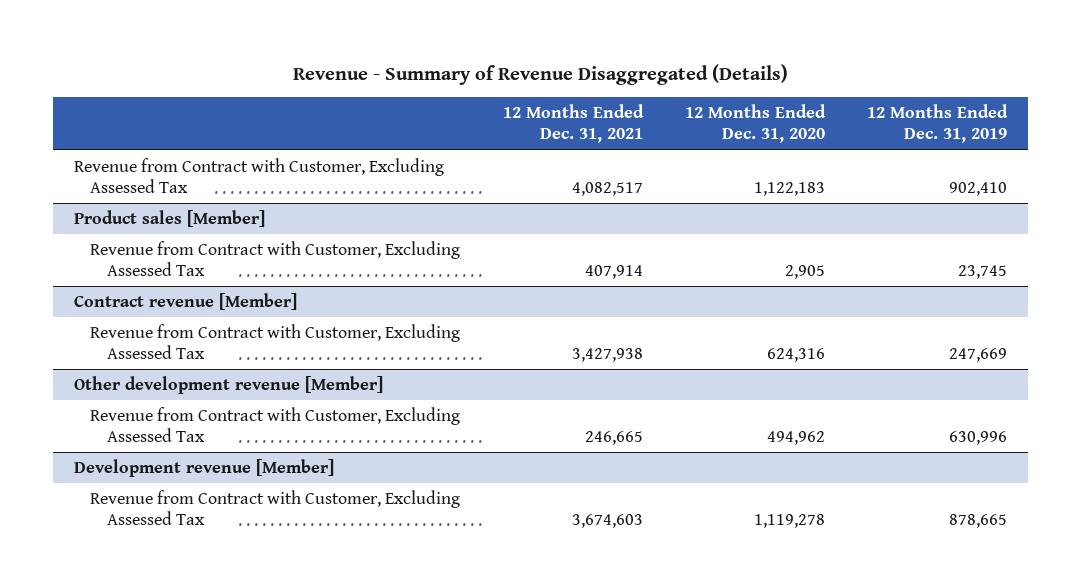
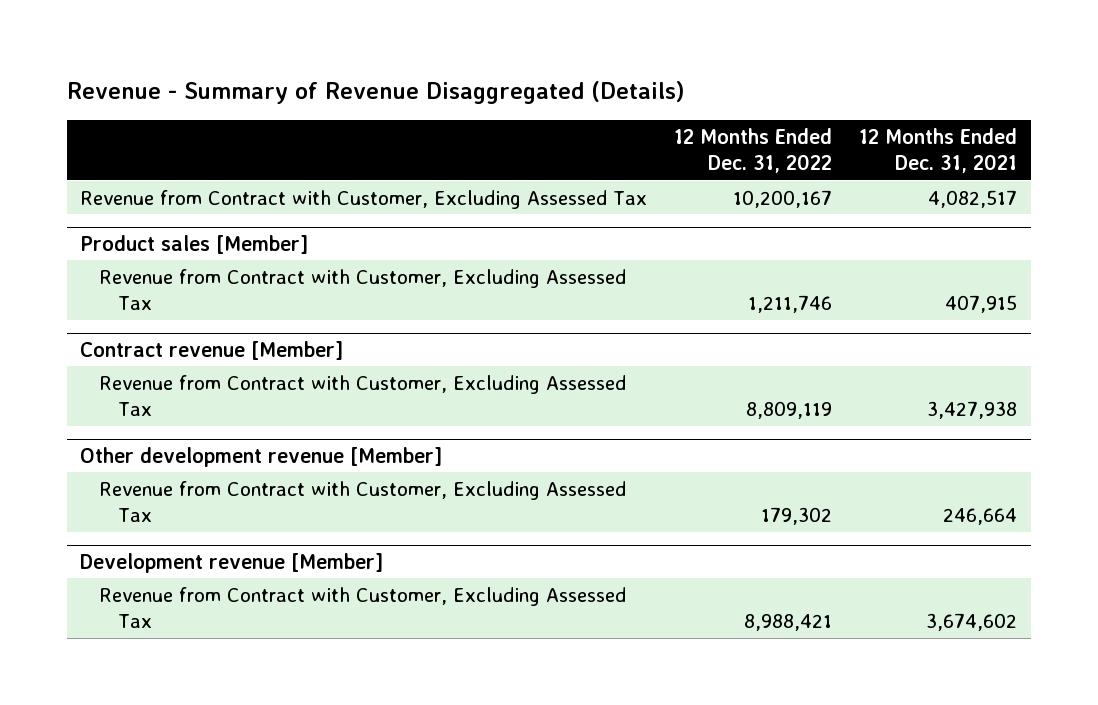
- | 12 Months Ended Dec. 31, 2021 | 12 Months Ended Dec. 31, 2020 | 12 Months Ended Dec. 31, 2019
+ | 12 Months Ended Dec. 31, 2022 | 12 Months Ended Dec. 31, 2021
@ Product sales [Member]
- Revenue from Contract with Customer, Excluding Assessed Tax | 407,914 | 2,905 | 23,745
+ Revenue from Contract with Customer, Excluding Assessed Tax | 1,211,746 | 407,915
@ Other development revenue [Member]
- Revenue from Contract with Customer, Excluding Assessed Tax | 246,665 | 494,962 | 630,996
+ Revenue from Contract with Customer, Excluding Assessed Tax | 179,302 | 246,664
@ Development revenue [Member]
- Revenue from Contract with Customer, Excluding Assessed Tax | 3,674,603 | 1,119,278 | 878,665
+ Revenue from Contract with Customer, Excluding Assessed Tax | 8,988,421 | 3,674,602

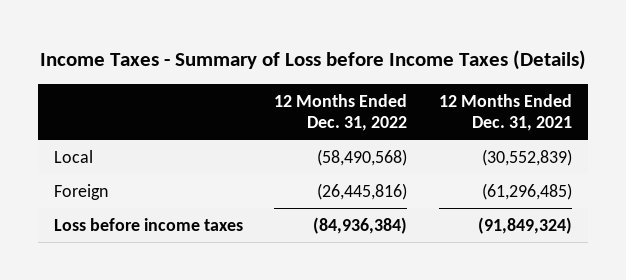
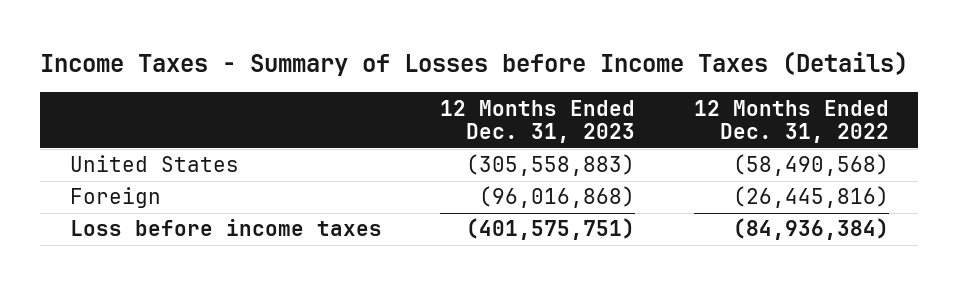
- Income Taxes - Summary of Loss before Income Taxes (Details)
+ Income Taxes - Summary of Losses before Income Taxes (Details)
- | 12 Months Ended Dec. 31, 2022 | 12 Months Ended Dec. 31, 2021
+ | 12 Months Ended Dec. 31, 2023 | 12 Months Ended Dec. 31, 2022
- Local | (58,490,568) | (30,552,839)
+ United States | (305,558,883) | (58,490,568)

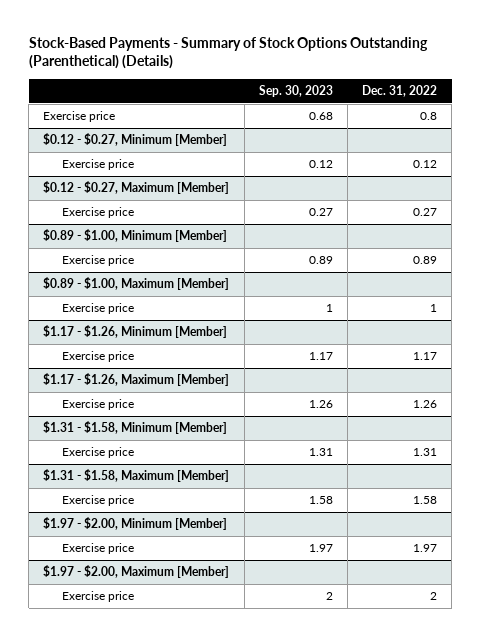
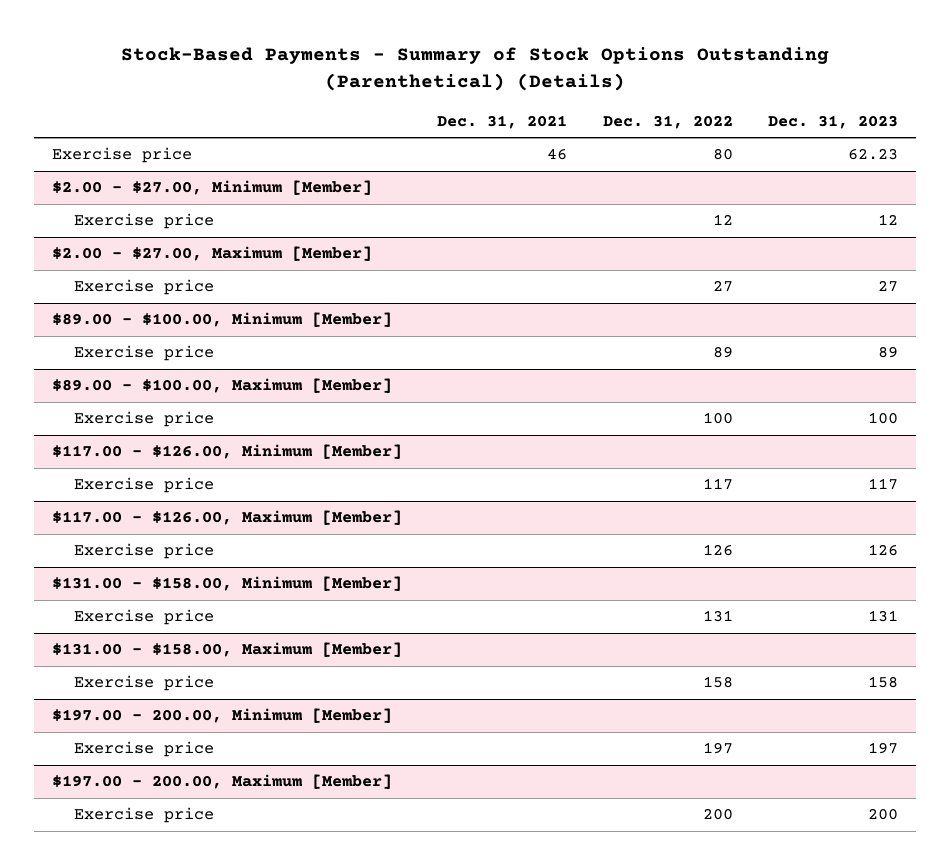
- | Sep. 30, 2023 | Dec. 31, 2022
+ | Dec. 31, 2021 | Dec. 31, 2022 | Dec. 31, 2023
- Exercise price | 0.68 | 0.8
- $0.12 - $0.27, Minimum [Member]
- Exercise price | 0.12 | 0.12
- $0.12 - $0.27, Maximum [Member]
- Exercise price | 0.27 | 0.27
- $0.89 - $1.00, Minimum [Member]
- Exercise price | 0.89 | 0.89
- $0.89 - $1.00, Maximum [Member]
- Exercise price | 1 | 1
- $1.17 - $1.26, Minimum [Member]
- Exercise price | 1.17 | 1.17
- $1.17 - $1.26, Maximum [Member]
- Exercise price | 1.26 | 1.26
- $1.31 - $1.58, Minimum [Member]
- Exercise price | 1.31 | 1.31
- $1.31 - $1.58, Maximum [Member]
- Exercise price | 1.58 | 1.58
- $1.97 - $2.00, Minimum [Member]
- Exercise price | 1.97 | 1.97
- $1.97 - $2.00, Maximum [Member]
- Exercise price | 2 | 2
+ Exercise price | 46 | 80 | 62.23
+ $2.00 - $27.00, Minimum [Member]
+ Exercise price | | 12 | 12
+ $2.00 - $27.00, Maximum [Member]
+ Exercise price | | 27 | 27
+ $89.00 - $100.00, Minimum [Member]
+ Exercise price | | 89 | 89
+ $89.00 - $100.00, Maximum [Member]
+ Exercise price | | 100 | 100
+ $117.00 - $126.00, Minimum [Member]
+ Exercise price | | 117 | 117
+ $117.00 - $126.00, Maximum [Member]
+ Exercise price | | 126 | 126
+ $131.00 - $158.00, Minimum [Member]
+ Exercise price | | 131 | 131
+ $131.00 - $158.00, Maximum [Member]
+ Exercise price | | 158 | 158
+ $197.00 - 200.00, Minimum [Member]
+ Exercise price | | 197 | 197
+ $197.00 - 200.00, Maximum [Member]
+ Exercise price | | 200 | 200

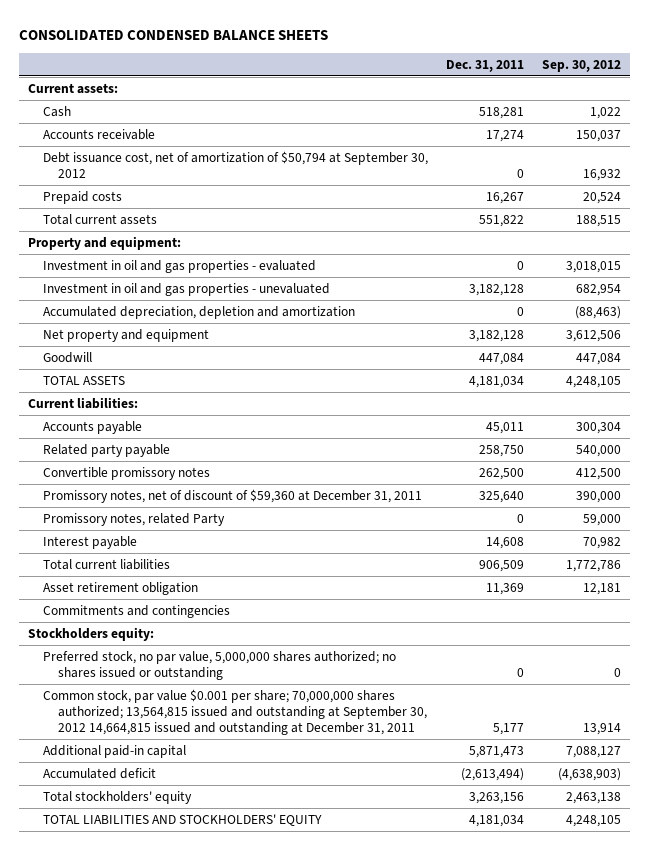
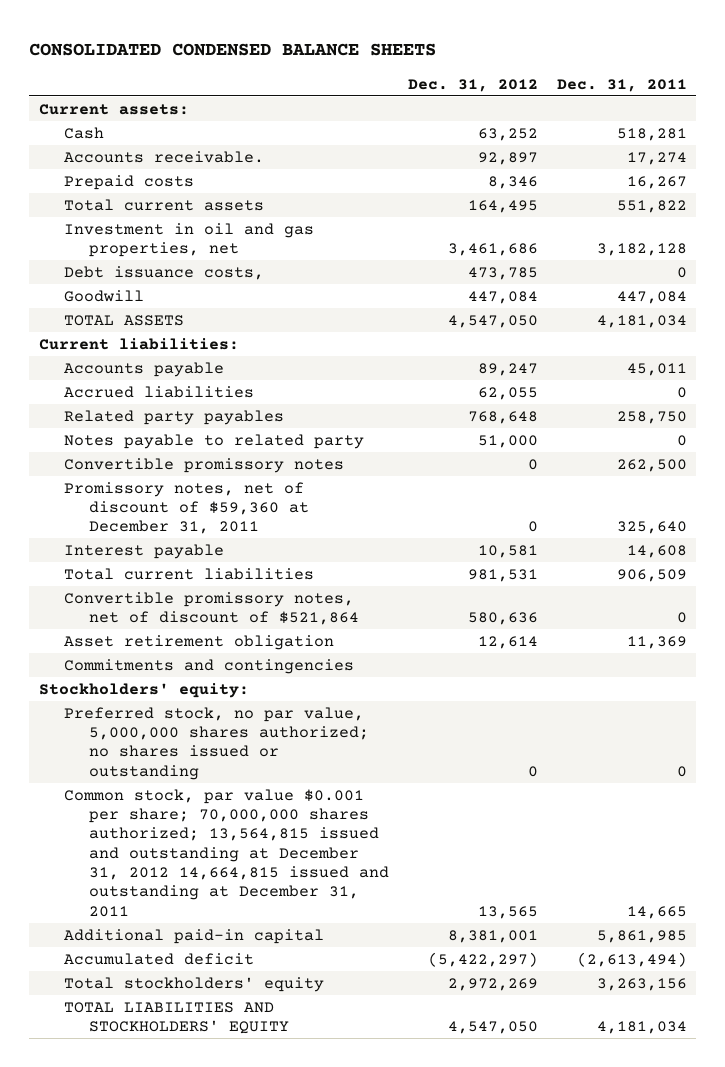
- | Dec. 31, 2011 | Sep. 30, 2012
+ | Dec. 31, 2012 | Dec. 31, 2011
- Accounts receivable | 17,274 | 150,037
- Debt issuance cost, net of amortization of $50,794 at September 30, 2012 | 0 | 16,932
+ Accounts receivable. | 92,897 | 17,274
- Property and equipment:
- Investment in oil and gas properties - evaluated | 0 | 3,018,015
- Investment in oil and gas properties - unevaluated | 3,182,128 | 682,954
- Accumulated depreciation, depletion and amortization | 0 | (88,463)
- Net property and equipment | 3,182,128 | 3,612,506
+ Investment in oil and gas properties, net | 3,461,686 | 3,182,128
+ Debt issuance costs, | 473,785 | 0
- Related party payable | 258,750 | 540,000
+ Accrued liabilities | 62,055 | 0
+ Related party payables | 768,648 | 258,750
+ Notes payable to related party | 51,000 | 0
- Promissory notes, related Party | 0 | 59,000
+ Convertible promissory notes, net of discount of $521,864 | 580,636 | 0
- Stockholders equity:
+ Stockholders' equity:
- Common stock, par value $0.001 per share; 70,000,000 shares authorized; 13,564,815 issued and outstanding at September 30, 2012 14,664,815 issued and outstanding at December 31, 2011 | 5,177 | 13,914
- Additional paid-in capital | 5,871,473 | 7,088,127
+ Common stock, par value $0.001 per share; 70,000,000 shares authorized; 13,564,815 issued and outstanding at December 31, 2012 14,664,815 issued and outstanding at December 31, 2011 | 13,565 | 14,665
+ Additional paid-in capital | 8,381,001 | 5,861,985

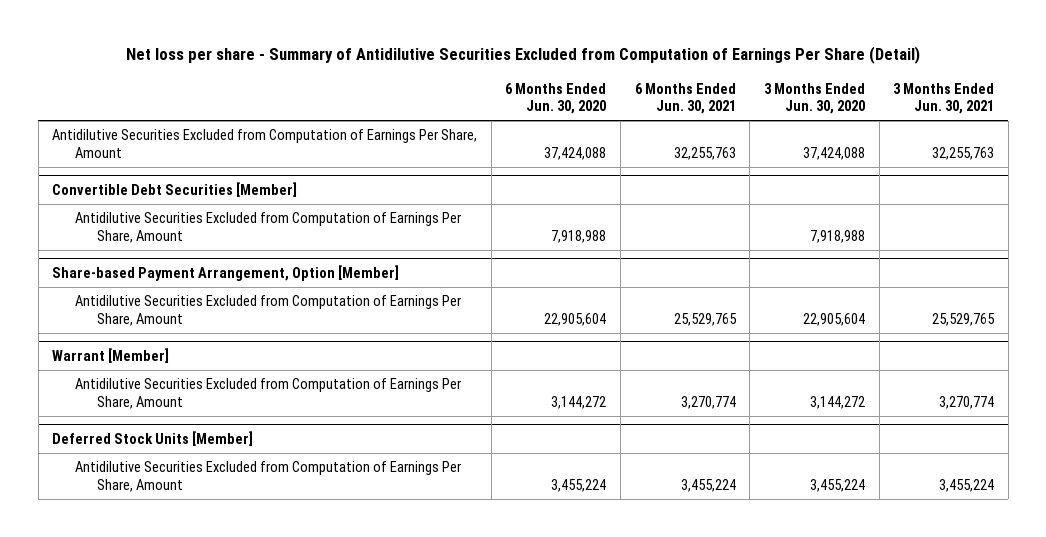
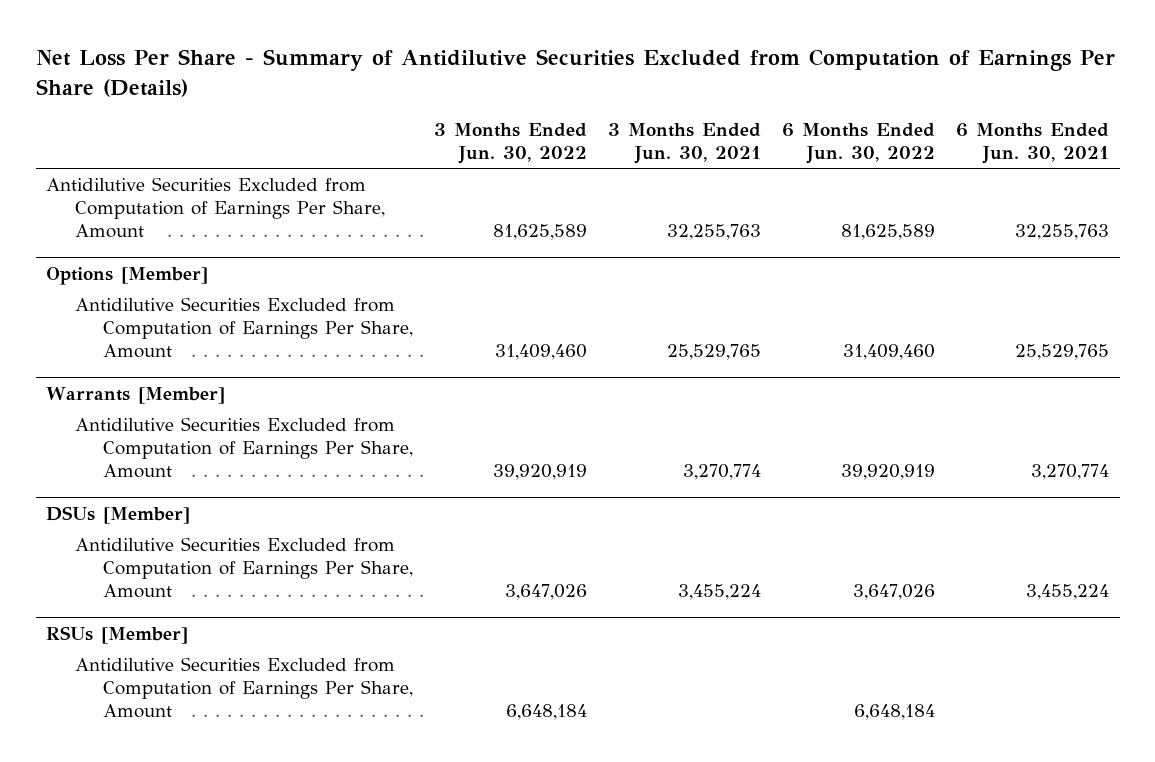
- Net loss per share - Summary of Antidilutive Securities Excluded from Computation of Earnings Per Share (Detail)
+ Net Loss Per Share - Summary of Antidilutive Securities Excluded from Computation of Earnings Per Share (Details)
- | 6 Months Ended Jun. 30, 2020 | 6 Months Ended Jun. 30, 2021 | 3 Months Ended Jun. 30, 2020 | 3 Months Ended Jun. 30, 2021
+ | 3 Months Ended Jun. 30, 2022 | 3 Months Ended Jun. 30, 2021 | 6 Months Ended Jun. 30, 2022 | 6 Months Ended Jun. 30, 2021
- Convertible Debt Securities [Member]
- Antidilutive Securities Excluded from Computation of Earnings Per Share, Amount | 7,918,988 | | 7,918,988 |
- Share-based Payment Arrangement, Option [Member]
+ Options [Member]
- Warrant [Member]
+ Warrants [Member]
- Deferred Stock Units [Member]
+ DSUs [Member]
+ RSUs [Member]
+ Antidilutive Securities Excluded from Computation of Earnings Per Share, Amount | 6,648,184 | | 6,648,184 |

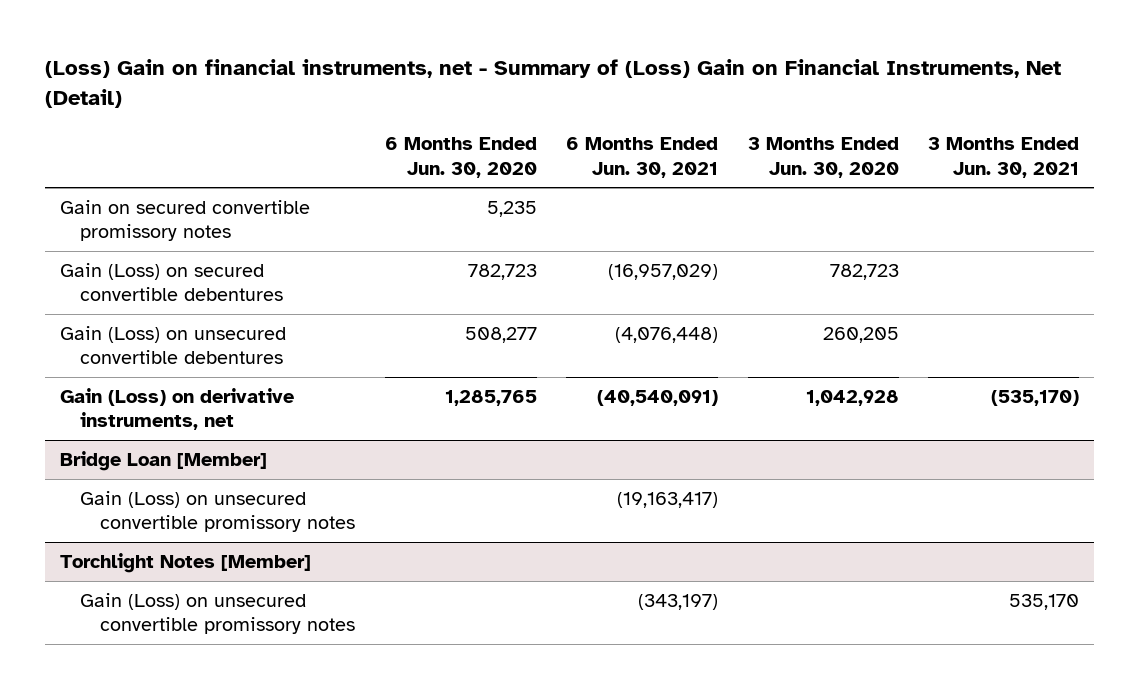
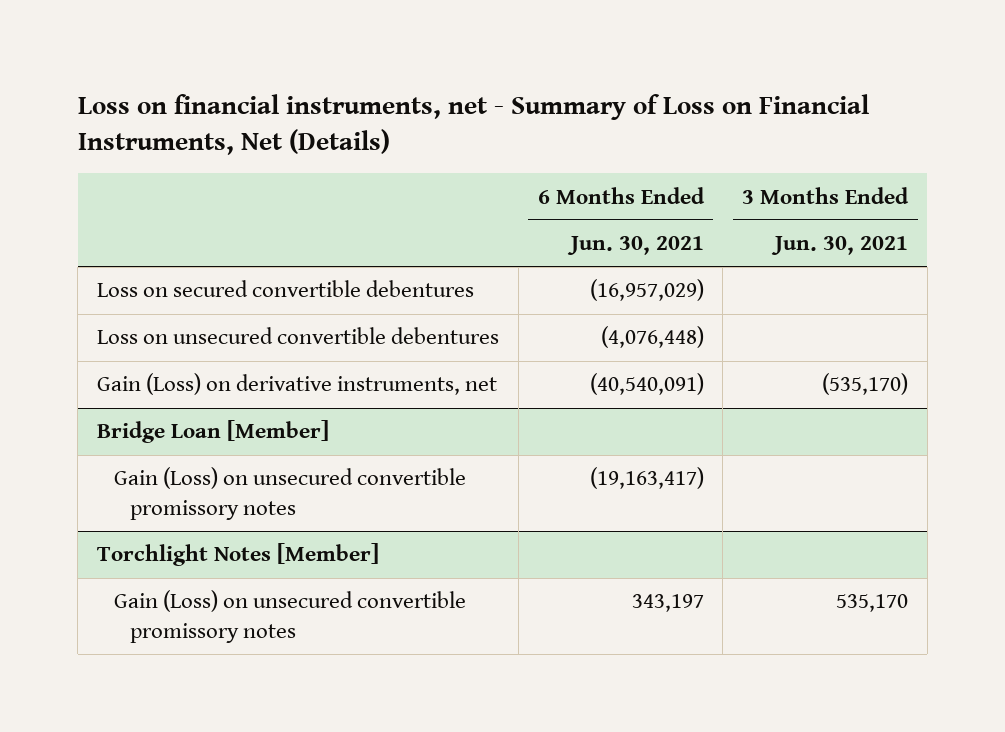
- (Loss) Gain on financial instruments, net - Summary of (Loss) Gain on Financial Instruments, Net (Detail)
+ Loss on financial instruments, net - Summary of Loss on Financial Instruments, Net (Details)
- | 6 Months Ended Jun. 30, 2020 | 6 Months Ended Jun. 30, 2021 | 3 Months Ended Jun. 30, 2020 | 3 Months Ended Jun. 30, 2021
+ | 6 Months Ended Jun. 30, 2021 | 3 Months Ended Jun. 30, 2021
- Gain on secured convertible promissory notes | 5,235 | | |
- Gain (Loss) on secured convertible debentures | 782,723 | (16,957,029) | 782,723 |
- Gain (Loss) on unsecured convertible debentures | 508,277 | (4,076,448) | 260,205 |
+ Loss on secured convertible debentures | (16,957,029) |
+ Loss on unsecured convertible debentures | (4,076,448) |
@ Torchlight Notes [Member]
- Gain (Loss) on unsecured convertible promissory notes | | (343,197) | | 535,170
+ Gain (Loss) on unsecured convertible promissory notes | 343,197 | 535,170

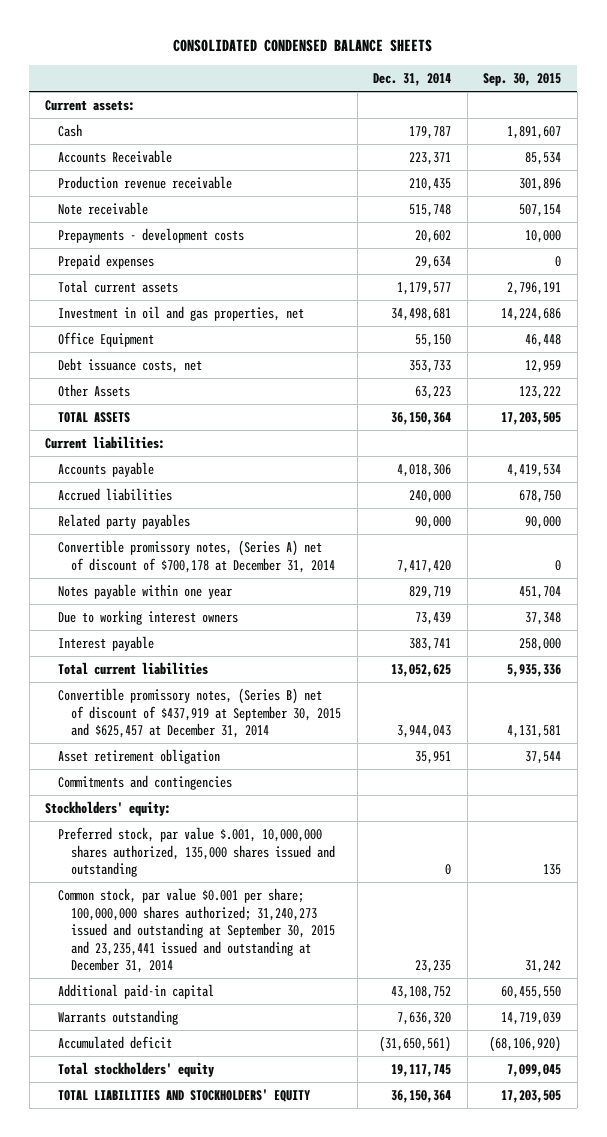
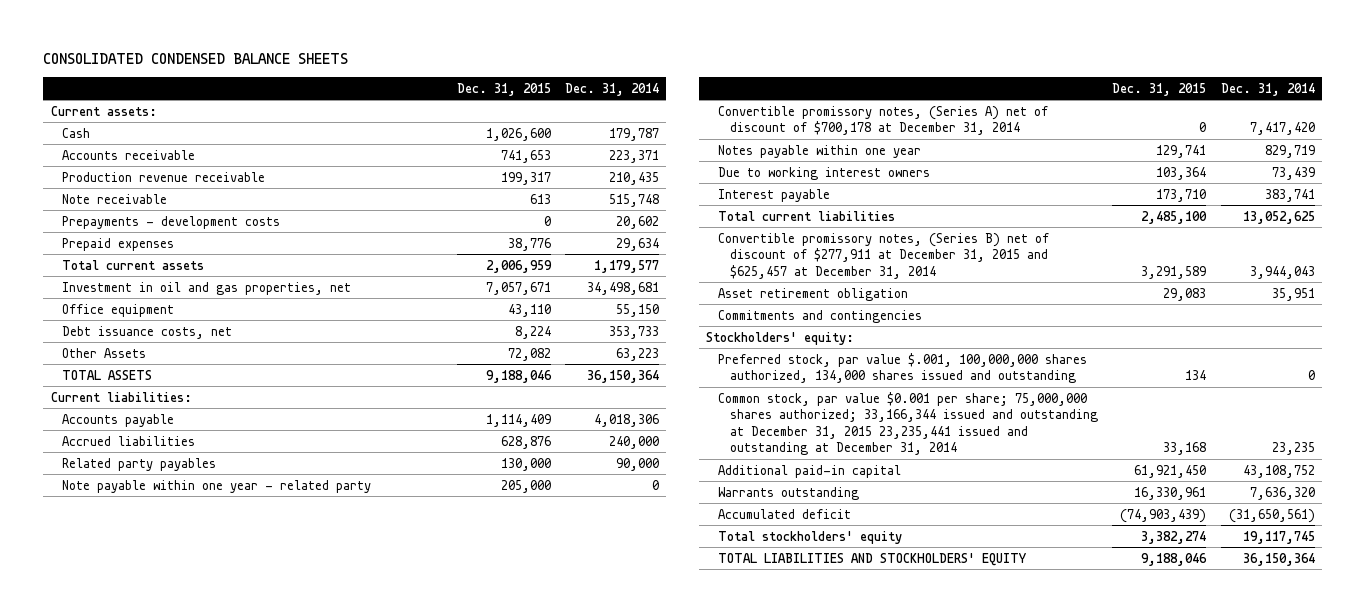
- | Dec. 31, 2014 | Sep. 30, 2015
+ | Dec. 31, 2015 | Dec. 31, 2014
- Accounts Receivable | 223,371 | 85,534
+ Accounts receivable | 741,653 | 223,371
- Office Equipment | 55,150 | 46,448
+ Office equipment | 43,110 | 55,150
+ Note payable within one year - related party | 205,000 | 0
- Convertible promissory notes, (Series B) net of discount of $437,919 at September 30, 2015 and $625,457 at December 31, 2014 | 3,944,043 | 4,131,581
+ Convertible promissory notes, (Series B) net of discount of $277,911 at December 31, 2015 and $625,457 at December 31, 2014 | 3,291,589 | 3,944,043
- Preferred stock, par value $.001, 10,000,000 shares authorized, 135,000 shares issued and outstanding | 0 | 135
- Common stock, par value $0.001 per share; 100,000,000 shares authorized; 31,240,273 issued and outstanding at September 30, 2015 and 23,235,441 issued and outstanding at December 31, 2014 | 23,235 | 31,242
+ Preferred stock, par value $.001, 100,000,000 shares authorized, 134,000 shares issued and outstanding | 134 | 0
+ Common stock, par value $0.001 per share; 75,000,000 shares authorized; 33,166,344 issued and outstanding at December 31, 2015 23,235,441 issued and outstanding at December 31, 2014 | 33,168 | 23,235

